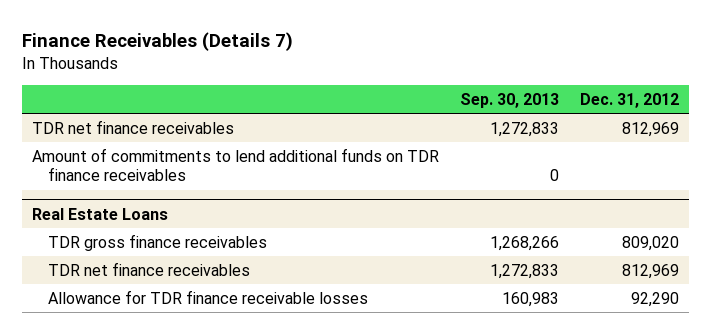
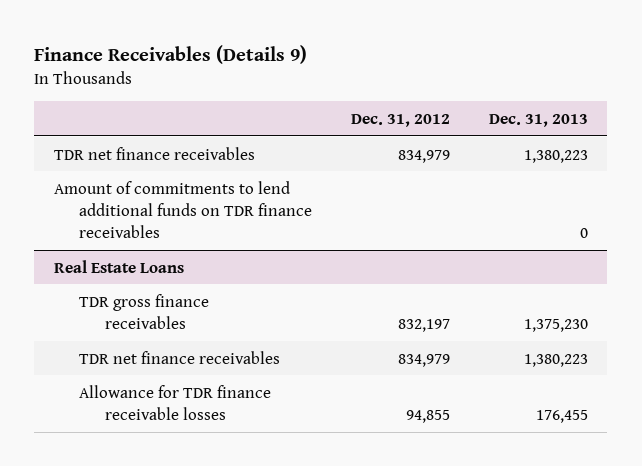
- Finance Receivables (Details 7)
+ Finance Receivables (Details 9)
- | Sep. 30, 2013 | Dec. 31, 2012
+ | Dec. 31, 2012 | Dec. 31, 2013
- TDR net finance receivables | 1,272,833 | 812,969
+ TDR net finance receivables | 834,979 | 1,380,223
@ Real Estate Loans
- TDR gross finance receivables | 1,268,266 | 809,020
- TDR net finance receivables | 1,272,833 | 812,969
- Allowance for TDR finance receivable losses | 160,983 | 92,290
+ TDR gross finance receivables | 832,197 | 1,375,230
+ TDR net finance receivables | 834,979 | 1,380,223
+ Allowance for TDR finance receivable losses | 94,855 | 176,455

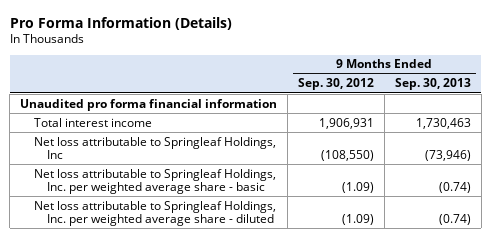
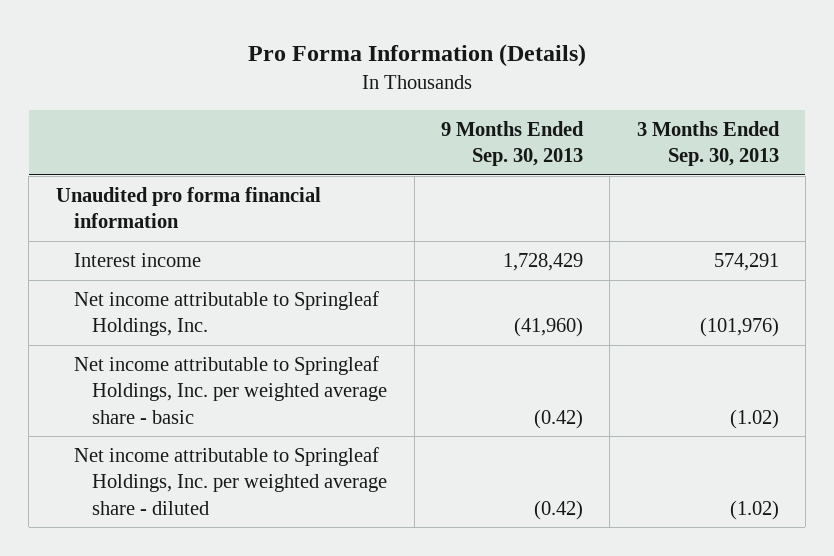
- | 9 Months Ended Sep. 30, 2012 | 9 Months Ended Sep. 30, 2013
+ | 9 Months Ended Sep. 30, 2013 | 3 Months Ended Sep. 30, 2013
- Total interest income | 1,906,931 | 1,730,463
- Net loss attributable to Springleaf Holdings, Inc | (108,550) | (73,946)
- Net loss attributable to Springleaf Holdings, Inc. per weighted average share - basic | (1.09) | (0.74)
- Net loss attributable to Springleaf Holdings, Inc. per weighted average share - diluted | (1.09) | (0.74)
+ Interest income | 1,728,429 | 574,291
+ Net income attributable to Springleaf Holdings, Inc. | (41,960) | (101,976)
+ Net income attributable to Springleaf Holdings, Inc. per weighted average share - basic | (0.42) | (1.02)
+ Net income attributable to Springleaf Holdings, Inc. per weighted average share - diluted | (0.42) | (1.02)

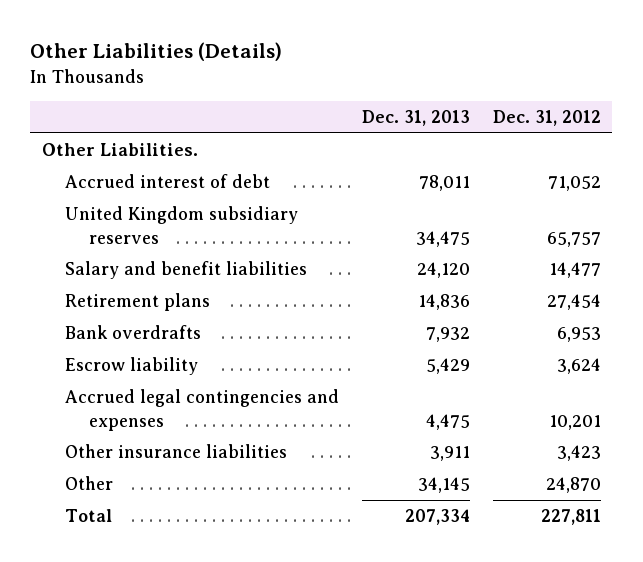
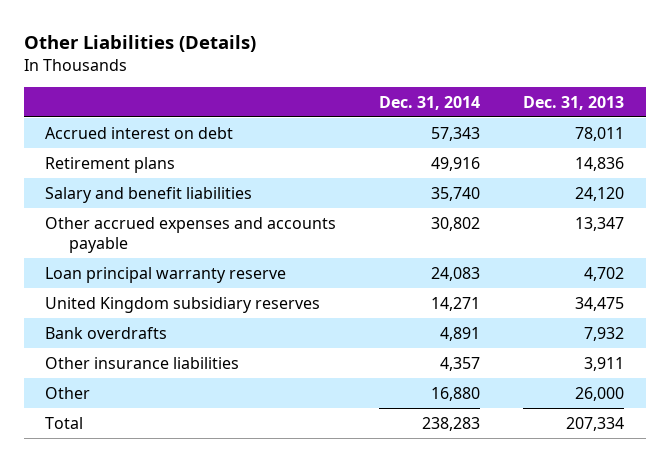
- | Dec. 31, 2013 | Dec. 31, 2012
+ | Dec. 31, 2014 | Dec. 31, 2013
- Other Liabilities.
- Accrued interest of debt | 78,011 | 71,052
+ Accrued interest on debt | 57,343 | 78,011
moved down: Salary and benefit liabilities | 35,740 | 24,120
+ Other accrued expenses and accounts payable | 30,802 | 13,347
+ Loan principal warranty reserve | 24,083 | 4,702
moved down: United Kingdom subsidiary reserves | 14,271 | 34,475
- Escrow liability | 5,429 | 3,624
- Accrued legal contingencies and expenses | 4,475 | 10,201
- Other | 34,145 | 24,870
+ Other | 16,880 | 26,000

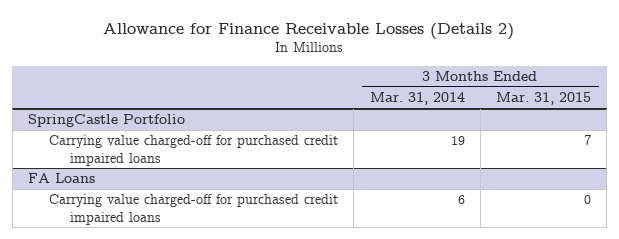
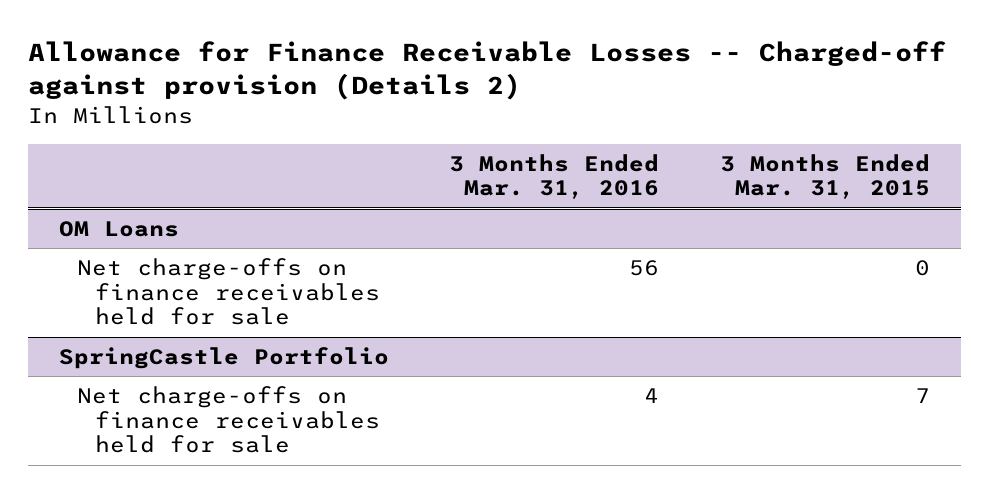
- Allowance for Finance Receivable Losses (Details 2)
+ Allowance for Finance Receivable Losses -- Charged-off against provision (Details 2)
- | 3 Months Ended Mar. 31, 2014 | 3 Months Ended Mar. 31, 2015
+ | 3 Months Ended Mar. 31, 2016 | 3 Months Ended Mar. 31, 2015
+ OM Loans
+ Net charge-offs on finance receivables held for sale | 56 | 0
@ SpringCastle Portfolio
- Carrying value charged-off for purchased credit impaired loans | 19 | 7
- FA Loans
- Carrying value charged-off for purchased credit impaired loans | 6 | 0
@ SpringCastle Portfolio
+ Net charge-offs on finance receivables held for sale | 4 | 7

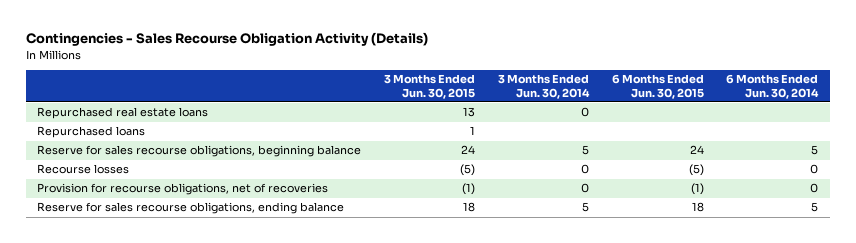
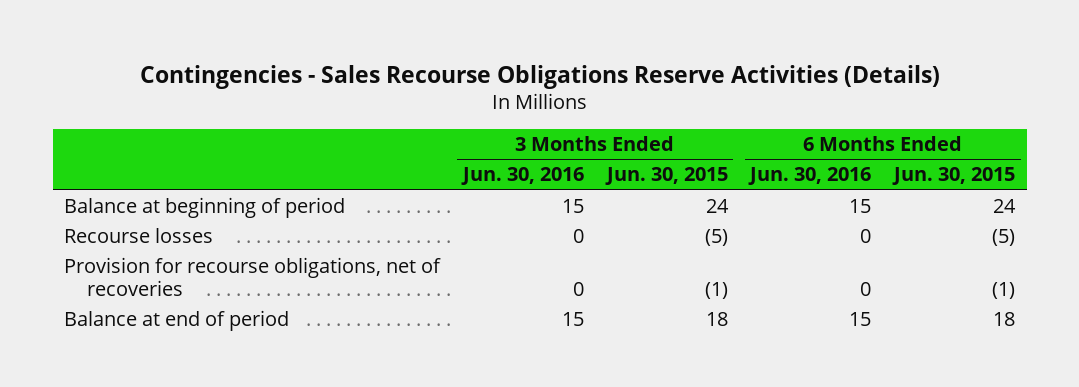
- Contingencies - Sales Recourse Obligation Activity (Details)
+ Contingencies - Sales Recourse Obligations Reserve Activities (Details)
- | 3 Months Ended Jun. 30, 2015 | 3 Months Ended Jun. 30, 2014 | 6 Months Ended Jun. 30, 2015 | 6 Months Ended Jun. 30, 2014
+ | 3 Months Ended Jun. 30, 2016 | 3 Months Ended Jun. 30, 2015 | 6 Months Ended Jun. 30, 2016 | 6 Months Ended Jun. 30, 2015
- Repurchased real estate loans | 13 | 0 | |
- Repurchased loans | 1 | | |
- Reserve for sales recourse obligations, beginning balance | 24 | 5 | 24 | 5
+ Balance at beginning of period | 15 | 24 | 15 | 24
- Reserve for sales recourse obligations, ending balance | 18 | 5 | 18 | 5
+ Balance at end of period | 15 | 18 | 15 | 18

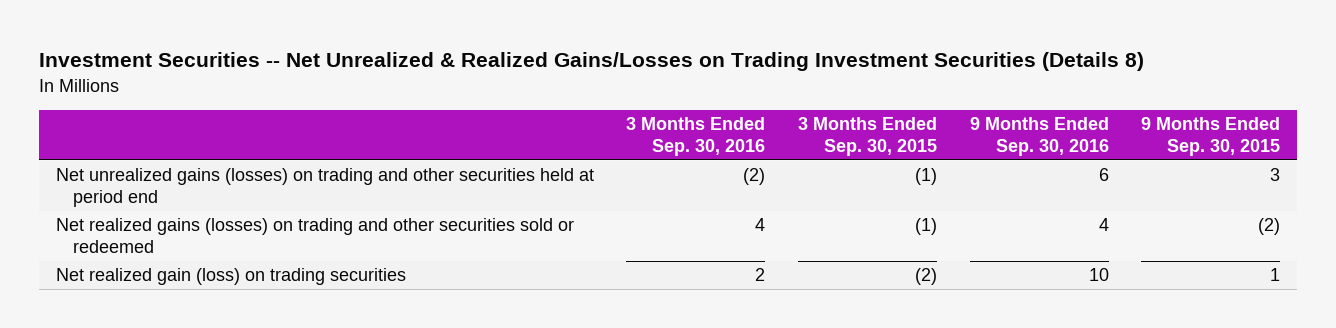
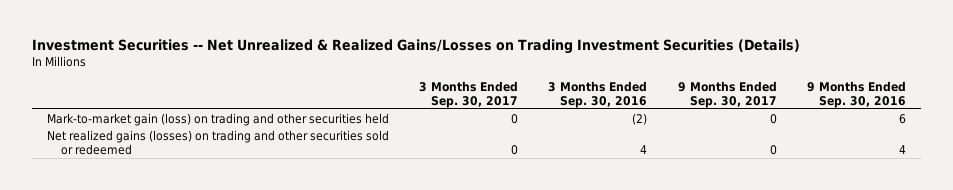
- Investment Securities -- Net Unrealized & Realized Gains/Losses on Trading Investment Securities (Details 8)
+ Investment Securities -- Net Unrealized & Realized Gains/Losses on Trading Investment Securities (Details)
- | 3 Months Ended Sep. 30, 2016 | 3 Months Ended Sep. 30, 2015 | 9 Months Ended Sep. 30, 2016 | 9 Months Ended Sep. 30, 2015
+ | 3 Months Ended Sep. 30, 2017 | 3 Months Ended Sep. 30, 2016 | 9 Months Ended Sep. 30, 2017 | 9 Months Ended Sep. 30, 2016
- Net unrealized gains (losses) on trading and other securities held at period end | (2) | (1) | 6 | 3
+ Mark-to-market gain (loss) on trading and other securities held | 0 | (2) | 0 | 6
- Net realized gain (loss) on trading securities | 2 | (2) | 10 | 1

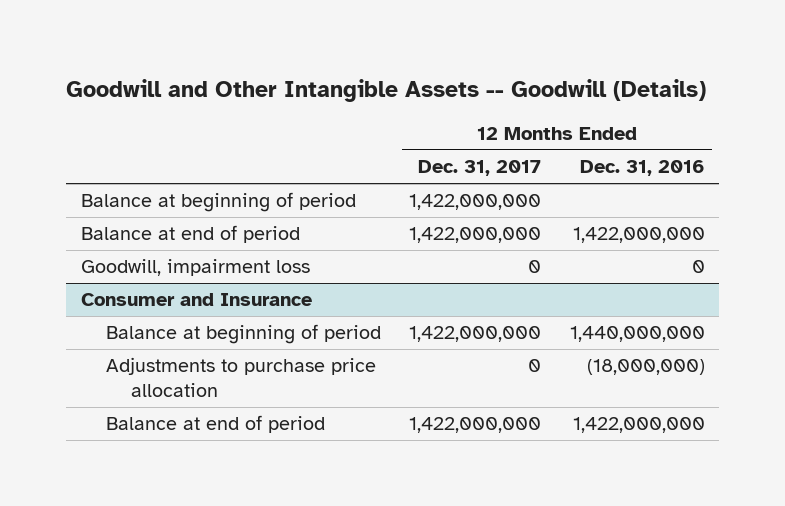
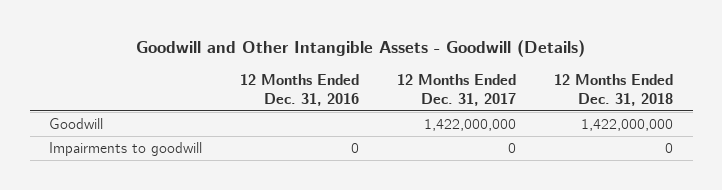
- Goodwill and Other Intangible Assets -- Goodwill (Details)
+ Goodwill and Other Intangible Assets - Goodwill (Details)
- | 12 Months Ended Dec. 31, 2017 | 12 Months Ended Dec. 31, 2016
+ | 12 Months Ended Dec. 31, 2016 | 12 Months Ended Dec. 31, 2017 | 12 Months Ended Dec. 31, 2018
- Balance at beginning of period | 1,422,000,000 |
- Balance at end of period | 1,422,000,000 | 1,422,000,000
- Goodwill, impairment loss | 0 | 0
- Consumer and Insurance
- Balance at beginning of period | 1,422,000,000 | 1,440,000,000
- Adjustments to purchase price allocation | 0 | (18,000,000)
- Balance at end of period | 1,422,000,000 | 1,422,000,000
+ Goodwill | | 1,422,000,000 | 1,422,000,000
+ Impairments to goodwill | 0 | 0 | 0

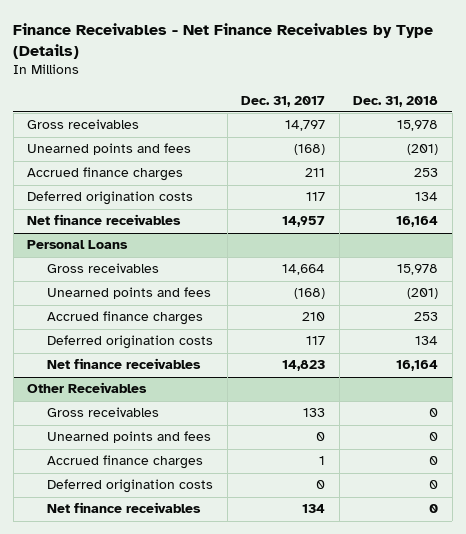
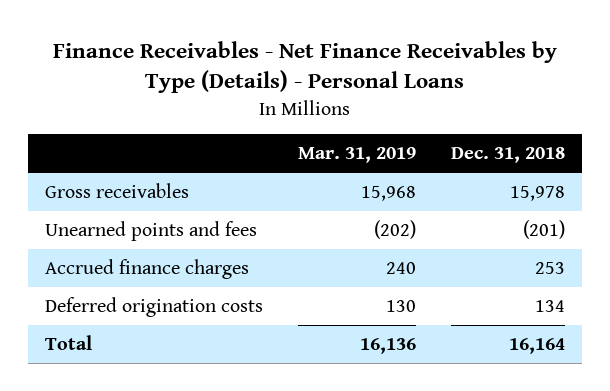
- Finance Receivables - Net Finance Receivables by Type (Details)
+ Finance Receivables - Net Finance Receivables by Type (Details) - Personal Loans
- | Dec. 31, 2017 | Dec. 31, 2018
+ | Mar. 31, 2019 | Dec. 31, 2018
- Net finance receivables | 14,957 | 16,164
- Personal Loans
- Gross receivables | 14,664 | 15,978
- Unearned points and fees | (168) | (201)
- Accrued finance charges | 210 | 253
- Deferred origination costs | 117 | 134
- Net finance receivables | 14,823 | 16,164
- Other Receivables
- Gross receivables | 133 | 0
- Unearned points and fees | 0 | 0
- Accrued finance charges | 1 | 0
- Deferred origination costs | 0 | 0
- Net finance receivables | 134 | 0
+ Total | 16,136 | 16,164

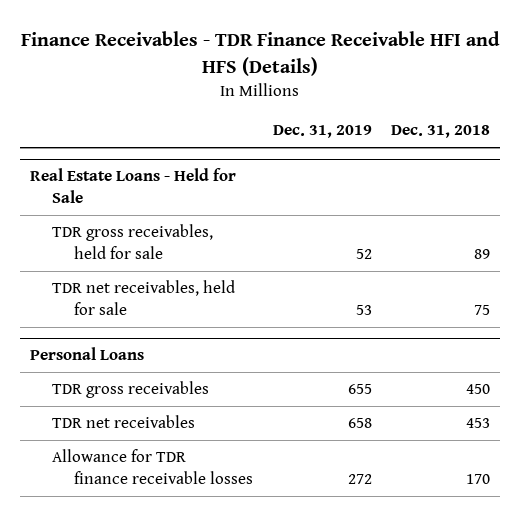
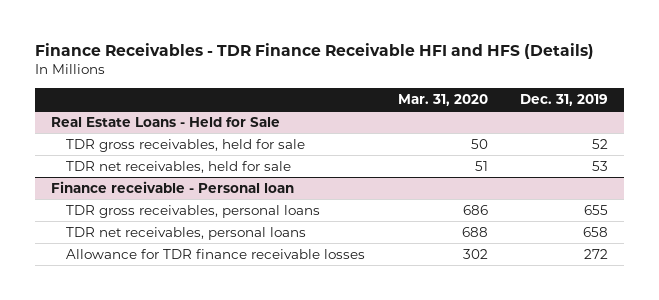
- | Dec. 31, 2019 | Dec. 31, 2018
+ | Mar. 31, 2020 | Dec. 31, 2019
- Personal Loans
- TDR gross receivables | 655 | 450
- TDR net receivables | 658 | 453
+ Finance receivable - Personal loan
+ TDR gross receivables, personal loans | 686 | 655
+ TDR net receivables, personal loans | 688 | 658

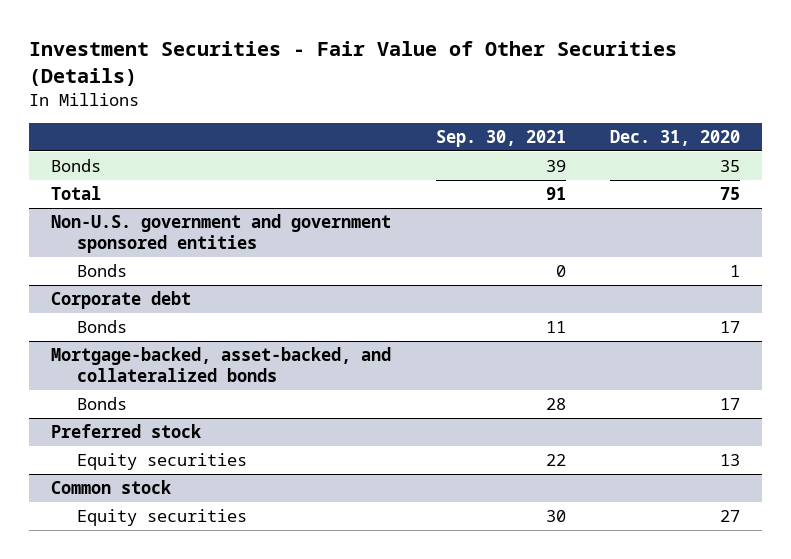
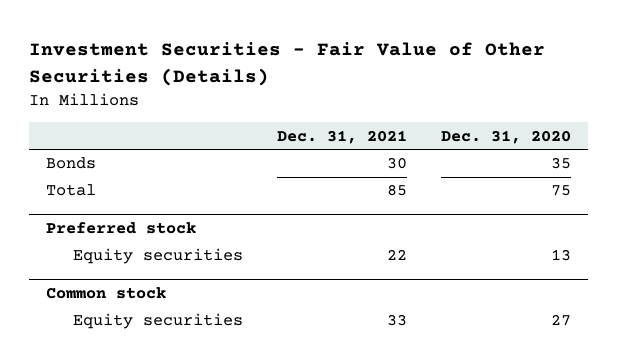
- | Sep. 30, 2021 | Dec. 31, 2020
+ | Dec. 31, 2021 | Dec. 31, 2020
- Non-U.S. government and government sponsored entities
- Bonds | 0 | 1
- Corporate debt
- Bonds | 11 | 17
- Mortgage-backed, asset-backed, and collateralized bonds
- Bonds | 28 | 17

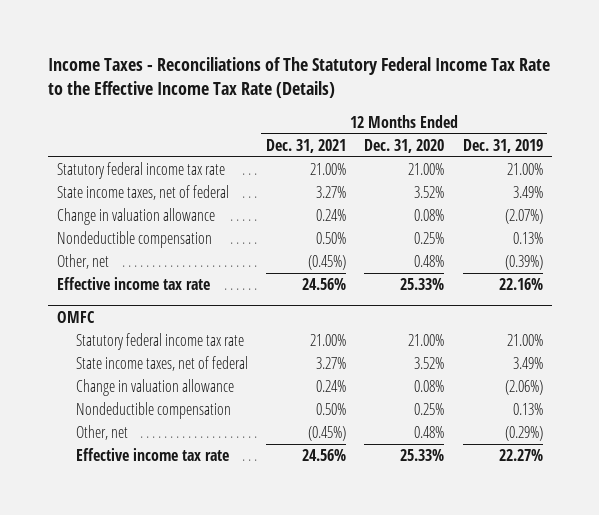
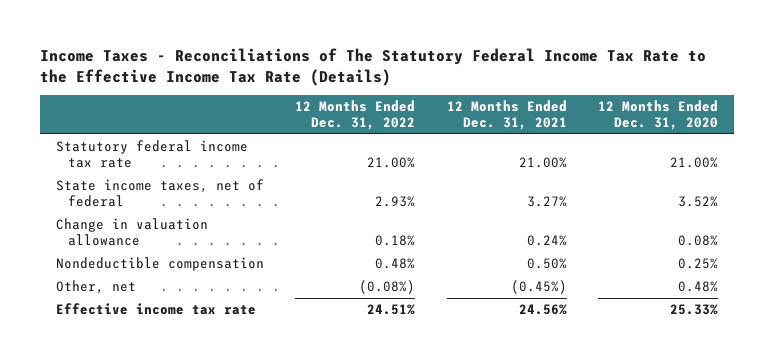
- | 12 Months Ended Dec. 31, 2021 | 12 Months Ended Dec. 31, 2020 | 12 Months Ended Dec. 31, 2019
+ | 12 Months Ended Dec. 31, 2022 | 12 Months Ended Dec. 31, 2021 | 12 Months Ended Dec. 31, 2020
- OMFC
- Statutory federal income tax rate | 21.00% | 21.00% | 21.00%
- State income taxes, net of federal | 3.27% | 3.52% | 3.49%
- Change in valuation allowance | 0.24% | 0.08% | (2.06%)
- Nondeductible compensation | 0.50% | 0.25% | 0.13%
- Other, net | (0.45%) | 0.48% | (0.29%)
- Effective income tax rate | 24.56% | 25.33% | 22.27%

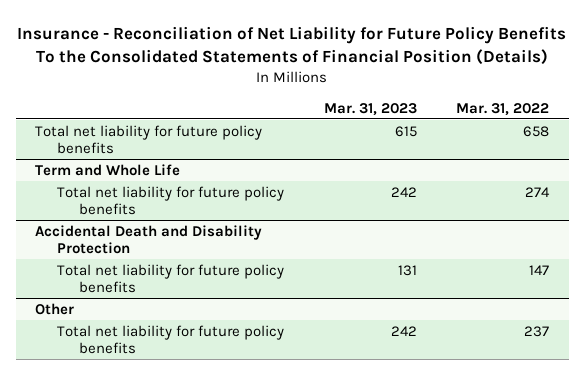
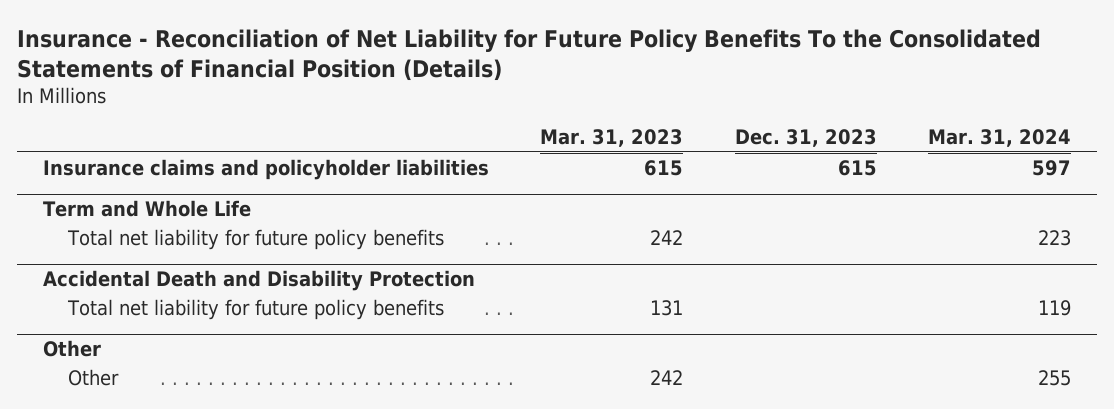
- | Mar. 31, 2023 | Mar. 31, 2022
+ | Mar. 31, 2023 | Dec. 31, 2023 | Mar. 31, 2024
- Total net liability for future policy benefits | 615 | 658
+ Insurance claims and policyholder liabilities | 615 | 615 | 597
@ Other
- Total net liability for future policy benefits | 242 | 237
+ Other | 242 | | 255

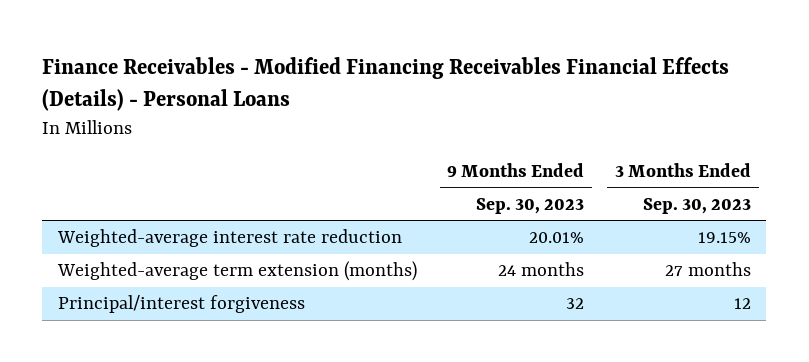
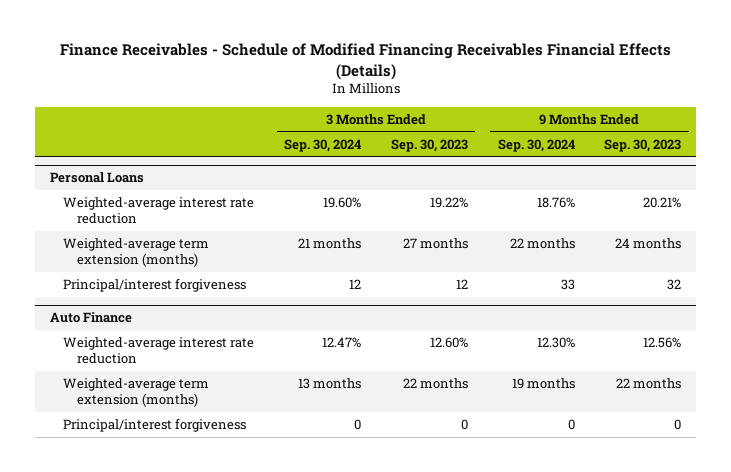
- Finance Receivables - Modified Financing Receivables Financial Effects (Details) - Personal Loans
+ Finance Receivables - Schedule of Modified Financing Receivables Financial Effects (Details)
- | 9 Months Ended Sep. 30, 2023 | 3 Months Ended Sep. 30, 2023
+ | 3 Months Ended Sep. 30, 2024 | 3 Months Ended Sep. 30, 2023 | 9 Months Ended Sep. 30, 2024 | 9 Months Ended Sep. 30, 2023
- Weighted-average interest rate reduction | 20.01% | 19.15%
+ Personal Loans
+ Weighted-average interest rate reduction | 19.60% | 19.22% | 18.76% | 20.21%
+ Auto Finance
+ Weighted-average interest rate reduction | 12.47% | 12.60% | 12.30% | 12.56%
+ Weighted-average term extension (months) | 13 months | 22 months | 19 months | 22 months
+ Principal/interest forgiveness | 0 | 0 | 0 | 0

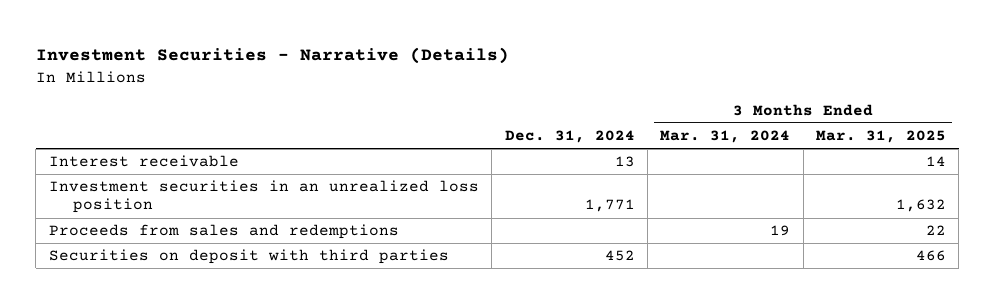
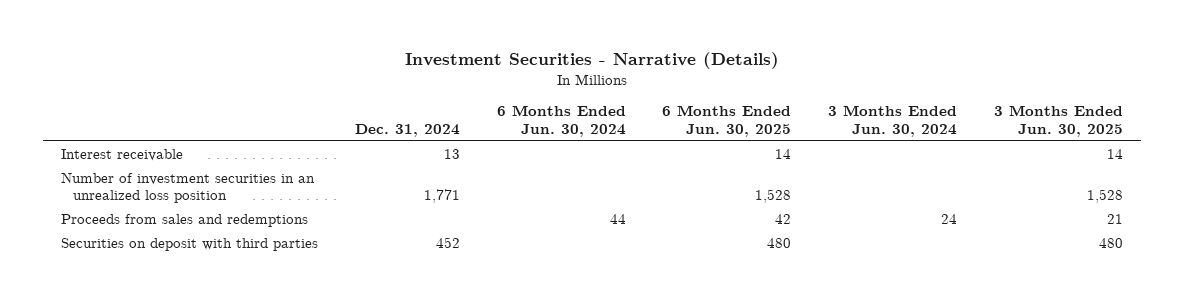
- | Dec. 31, 2024 | 3 Months Ended Mar. 31, 2024 | 3 Months Ended Mar. 31, 2025
+ | Dec. 31, 2024 | 6 Months Ended Jun. 30, 2024 | 6 Months Ended Jun. 30, 2025 | 3 Months Ended Jun. 30, 2024 | 3 Months Ended Jun. 30, 2025
- Investment securities in an unrealized loss position | 1,771 | | 1,632
+ Number of investment securities in an unrealized loss position | 1,771 | | 1,528 | | 1,528

